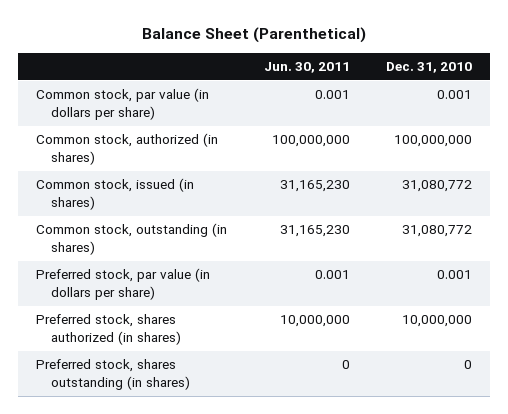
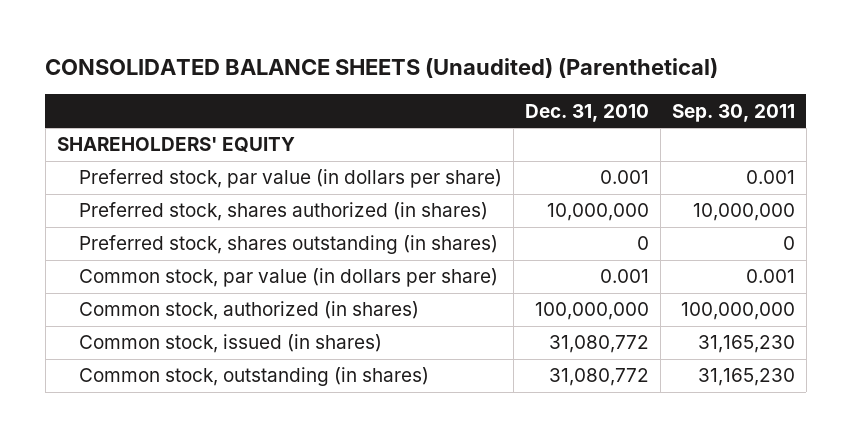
- Balance Sheet (Parenthetical)
+ CONSOLIDATED BALANCE SHEETS (Unaudited) (Parenthetical)
- | Jun. 30, 2011 | Dec. 31, 2010
+ | Dec. 31, 2010 | Sep. 30, 2011
+ SHAREHOLDERS' EQUITY
moved up: Preferred stock, par value (in dollars per share) | 0.001 | 0.001
moved up: Preferred stock, shares authorized (in shares) | 10,000,000 | 10,000,000
moved up: Preferred stock, shares outstanding (in shares) | 0 | 0

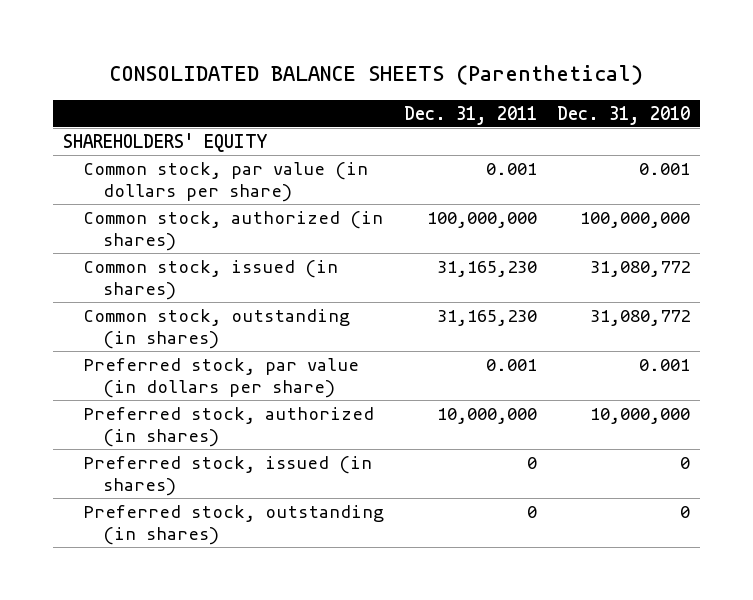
- CONSOLIDATED BALANCE SHEETS (Unaudited) (Parenthetical)
+ CONSOLIDATED BALANCE SHEETS (Parenthetical)
- | Dec. 31, 2010 | Sep. 30, 2011
+ | Dec. 31, 2011 | Dec. 31, 2010
- Preferred stock, shares authorized (in shares) | 10,000,000 | 10,000,000
- Preferred stock, shares outstanding (in shares) | 0 | 0
moved down: Preferred stock, par value (in dollars per share) | 0.001 | 0.001
+ Preferred stock, authorized (in shares) | 10,000,000 | 10,000,000
+ Preferred stock, issued (in shares) | 0 | 0
+ Preferred stock, outstanding (in shares) | 0 | 0

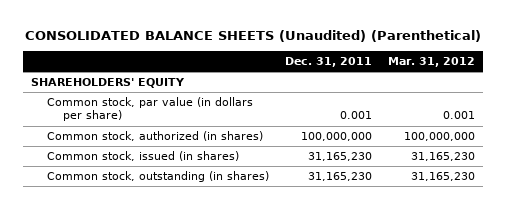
- CONSOLIDATED BALANCE SHEETS (Parenthetical)
+ CONSOLIDATED BALANCE SHEETS (Unaudited) (Parenthetical)
- | Dec. 31, 2011 | Dec. 31, 2010
+ | Dec. 31, 2011 | Mar. 31, 2012
- Preferred stock, par value (in dollars per share) | 0.001 | 0.001
- Preferred stock, authorized (in shares) | 10,000,000 | 10,000,000
- Preferred stock, issued (in shares) | 0 | 0
- Preferred stock, outstanding (in shares) | 0 | 0

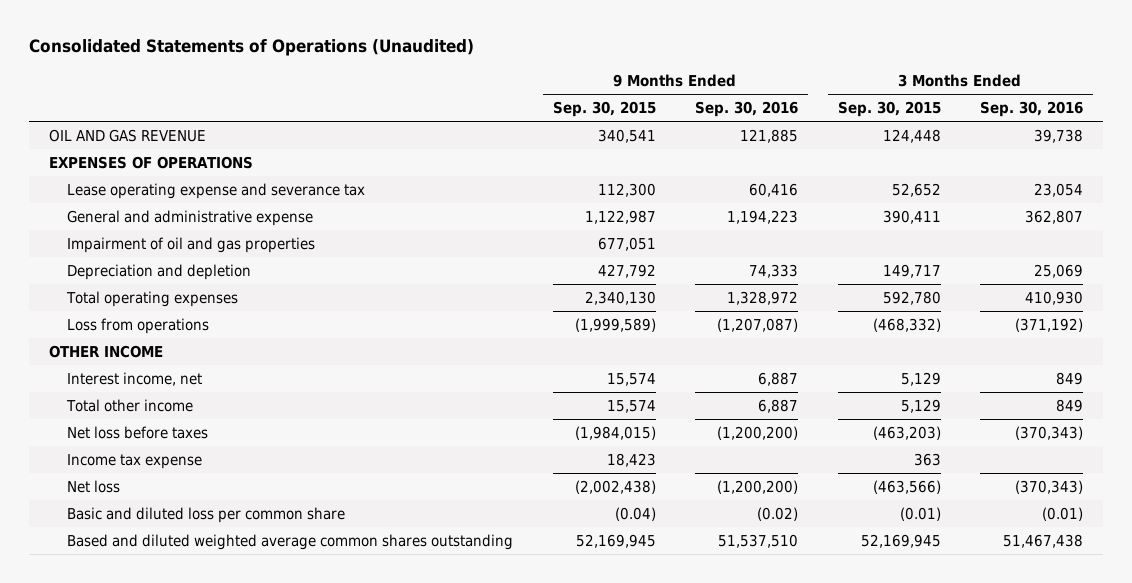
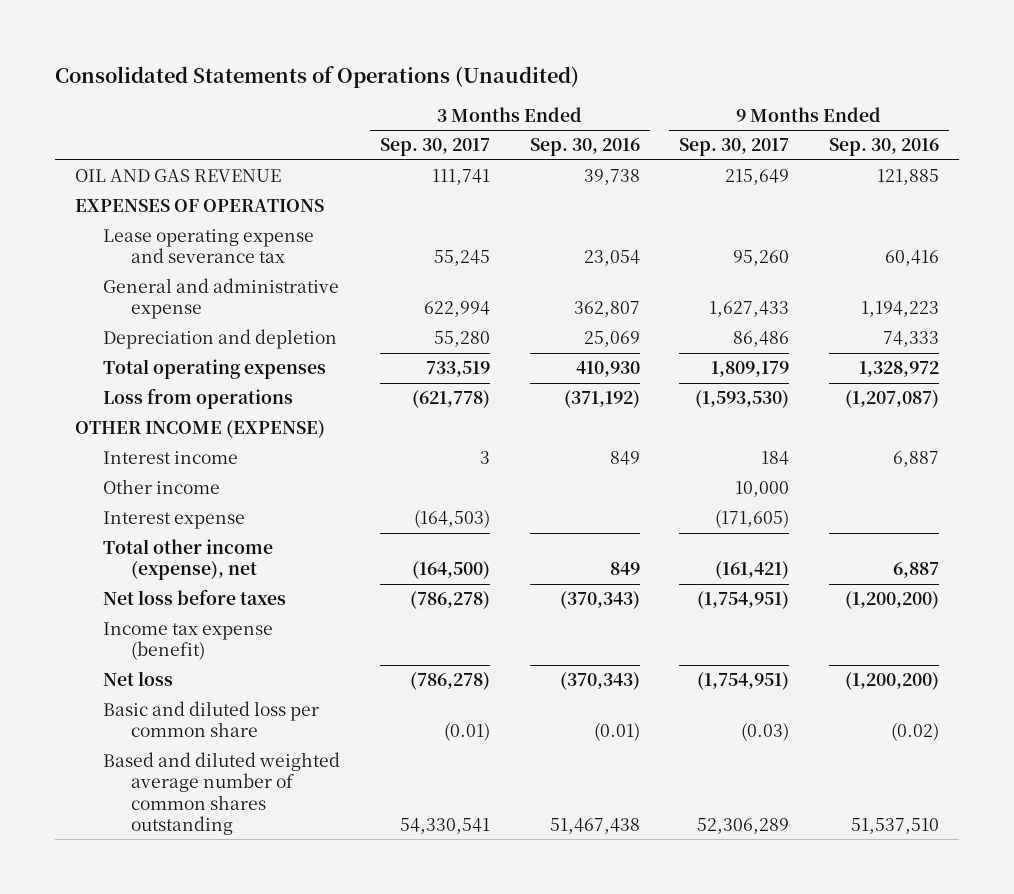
- | 9 Months Ended Sep. 30, 2015 | 9 Months Ended Sep. 30, 2016 | 3 Months Ended Sep. 30, 2015 | 3 Months Ended Sep. 30, 2016
+ | 3 Months Ended Sep. 30, 2017 | 3 Months Ended Sep. 30, 2016 | 9 Months Ended Sep. 30, 2017 | 9 Months Ended Sep. 30, 2016
- Impairment of oil and gas properties | 677,051 | | |
- OTHER INCOME
- Interest income, net | 15,574 | 6,887 | 5,129 | 849
- Total other income | 15,574 | 6,887 | 5,129 | 849
+ OTHER INCOME (EXPENSE)
+ Interest income | 3 | 849 | 184 | 6,887
+ Other income | | | 10,000 |
+ Interest expense | (164,503) | | (171,605) |
+ Total other income (expense), net | (164,500) | 849 | (161,421) | 6,887
- Income tax expense | 18,423 | | 363 |
+ Income tax expense (benefit)
- Based and diluted weighted average common shares outstanding | 52,169,945 | 51,537,510 | 52,169,945 | 51,467,438
+ Based and diluted weighted average number of common shares outstanding | 54,330,541 | 51,467,438 | 52,306,289 | 51,537,510

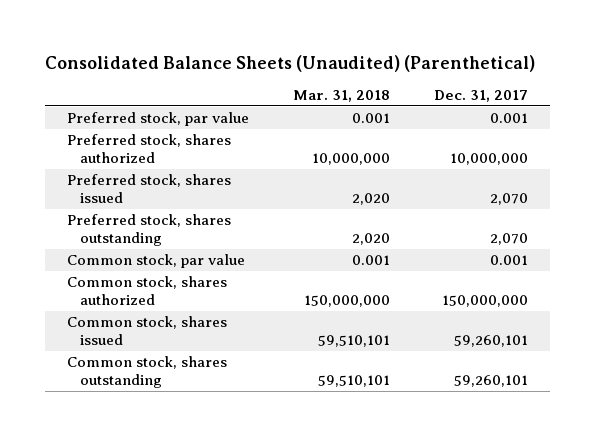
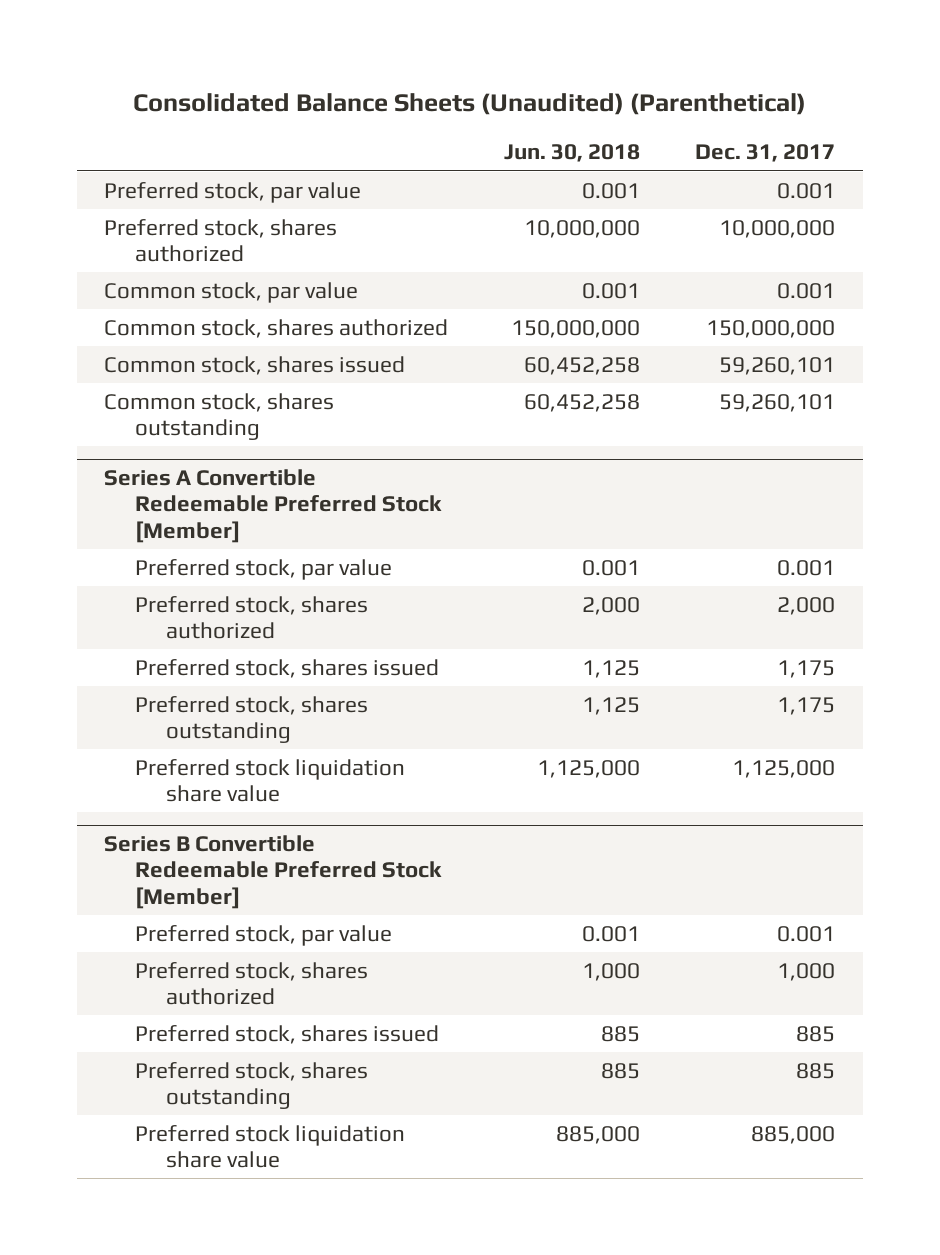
- | Mar. 31, 2018 | Dec. 31, 2017
+ | Jun. 30, 2018 | Dec. 31, 2017
- Preferred stock, shares issued | 2,020 | 2,070
- Preferred stock, shares outstanding | 2,020 | 2,070
+ Series A Convertible Redeemable Preferred Stock [Member]
+ Preferred stock, par value | 0.001 | 0.001
+ Preferred stock, shares authorized | 2,000 | 2,000
+ Preferred stock, shares issued | 1,125 | 1,175
+ Preferred stock, shares outstanding | 1,125 | 1,175
+ Preferred stock liquidation share value | 1,125,000 | 1,125,000
+ Series B Convertible Redeemable Preferred Stock [Member]
+ Preferred stock, par value | 0.001 | 0.001
+ Preferred stock, shares authorized | 1,000 | 1,000
+ Preferred stock, shares issued | 885 | 885
+ Preferred stock, shares outstanding | 885 | 885
+ Preferred stock liquidation share value | 885,000 | 885,000

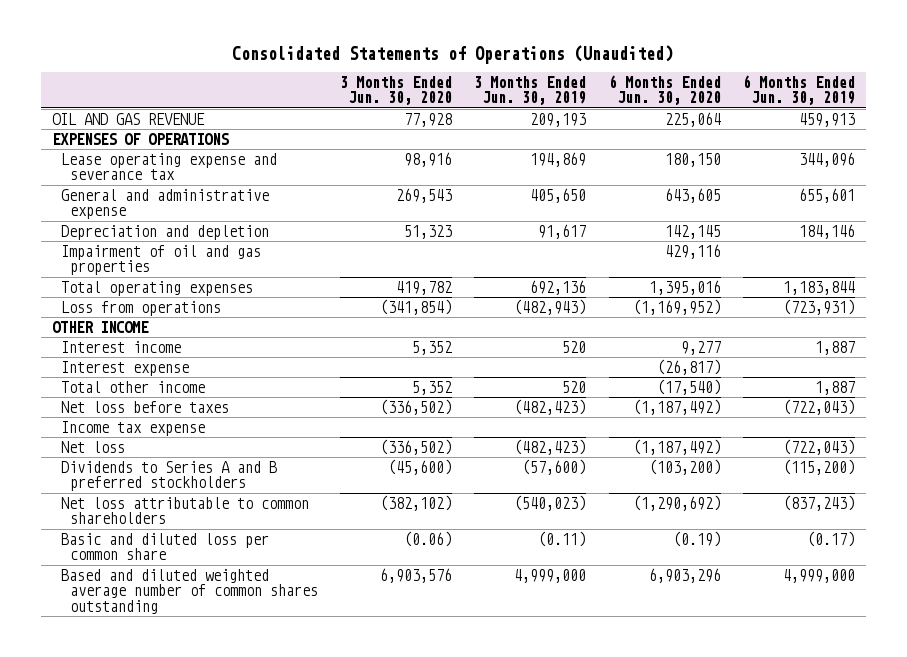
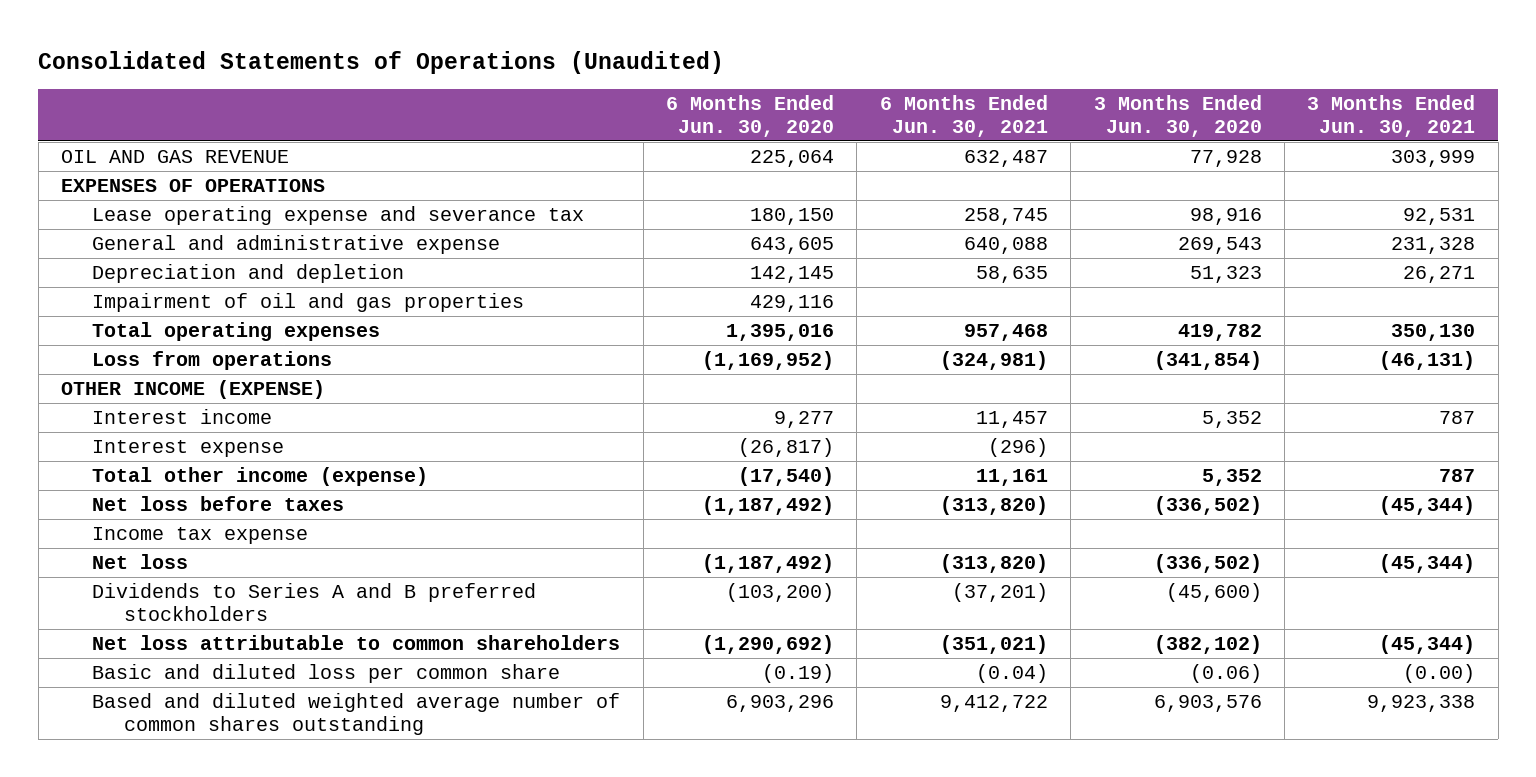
- | 3 Months Ended Jun. 30, 2020 | 3 Months Ended Jun. 30, 2019 | 6 Months Ended Jun. 30, 2020 | 6 Months Ended Jun. 30, 2019
+ | 6 Months Ended Jun. 30, 2020 | 6 Months Ended Jun. 30, 2021 | 3 Months Ended Jun. 30, 2020 | 3 Months Ended Jun. 30, 2021
- OTHER INCOME
+ OTHER INCOME (EXPENSE)
- Total other income | 5,352 | 520 | (17,540) | 1,887
+ Total other income (expense) | (17,540) | 11,161 | 5,352 | 787

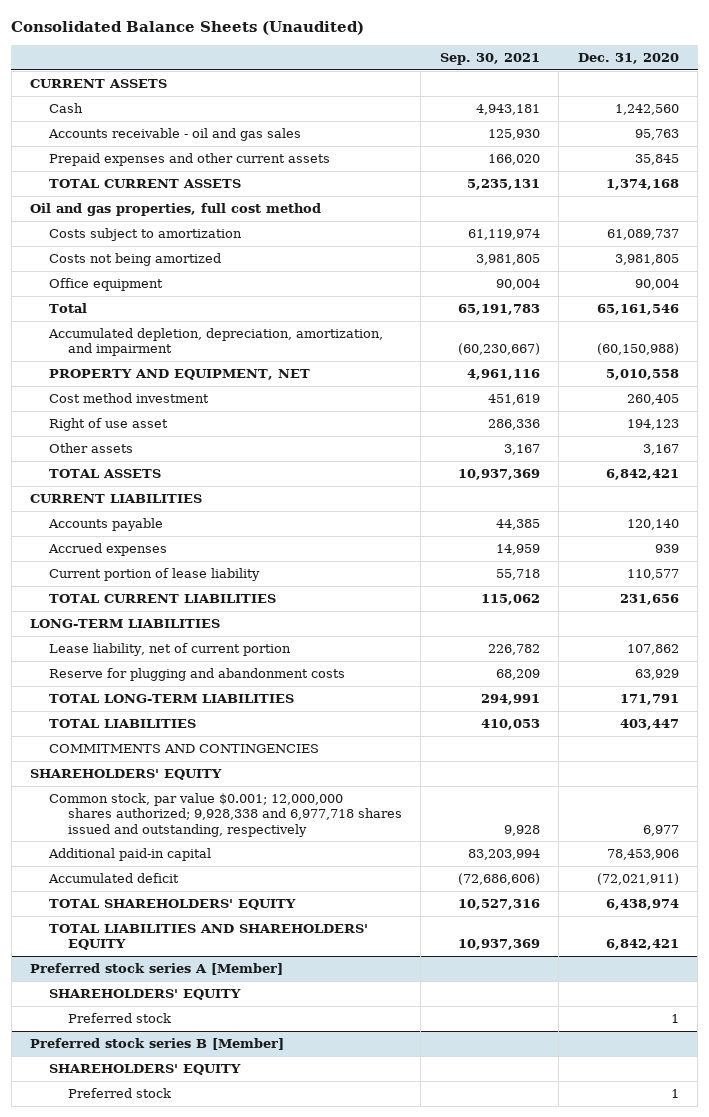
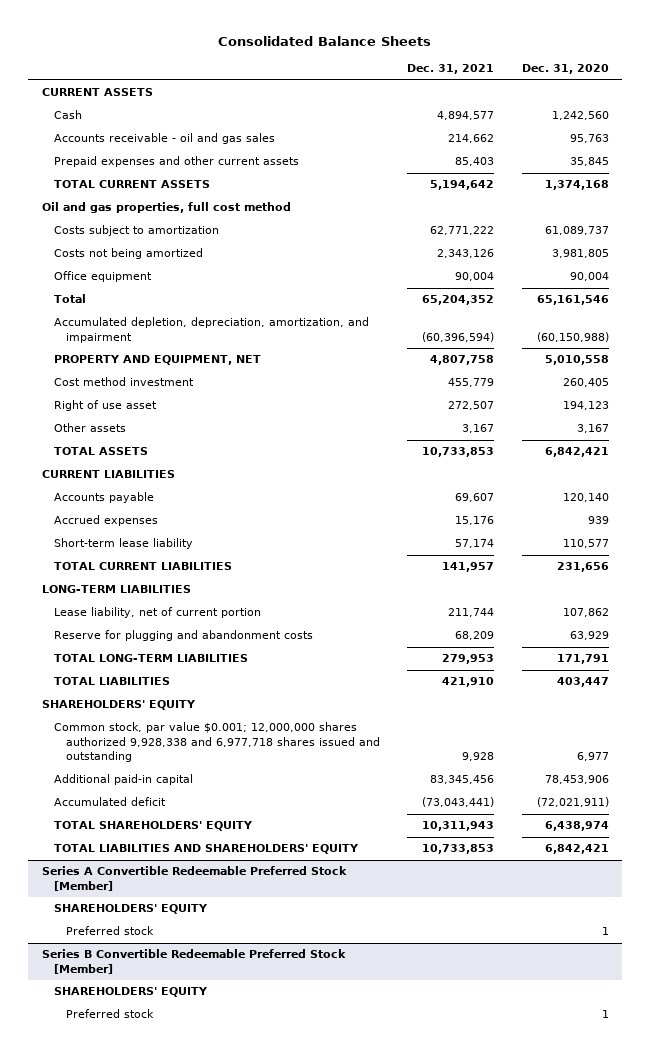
- Consolidated Balance Sheets (Unaudited)
+ Consolidated Balance Sheets
- | Sep. 30, 2021 | Dec. 31, 2020
+ | Dec. 31, 2021 | Dec. 31, 2020
- Current portion of lease liability | 55,718 | 110,577
+ Short-term lease liability | 57,174 | 110,577
- COMMITMENTS AND CONTINGENCIES
- Common stock, par value $0.001; 12,000,000 shares authorized; 9,928,338 and 6,977,718 shares issued and outstanding, respectively | 9,928 | 6,977
+ Common stock, par value $0.001; 12,000,000 shares authorized 9,928,338 and 6,977,718 shares issued and outstanding | 9,928 | 6,977
- Preferred stock series A [Member]
+ Series A Convertible Redeemable Preferred Stock [Member]
- Preferred stock series B [Member]
+ Series B Convertible Redeemable Preferred Stock [Member]

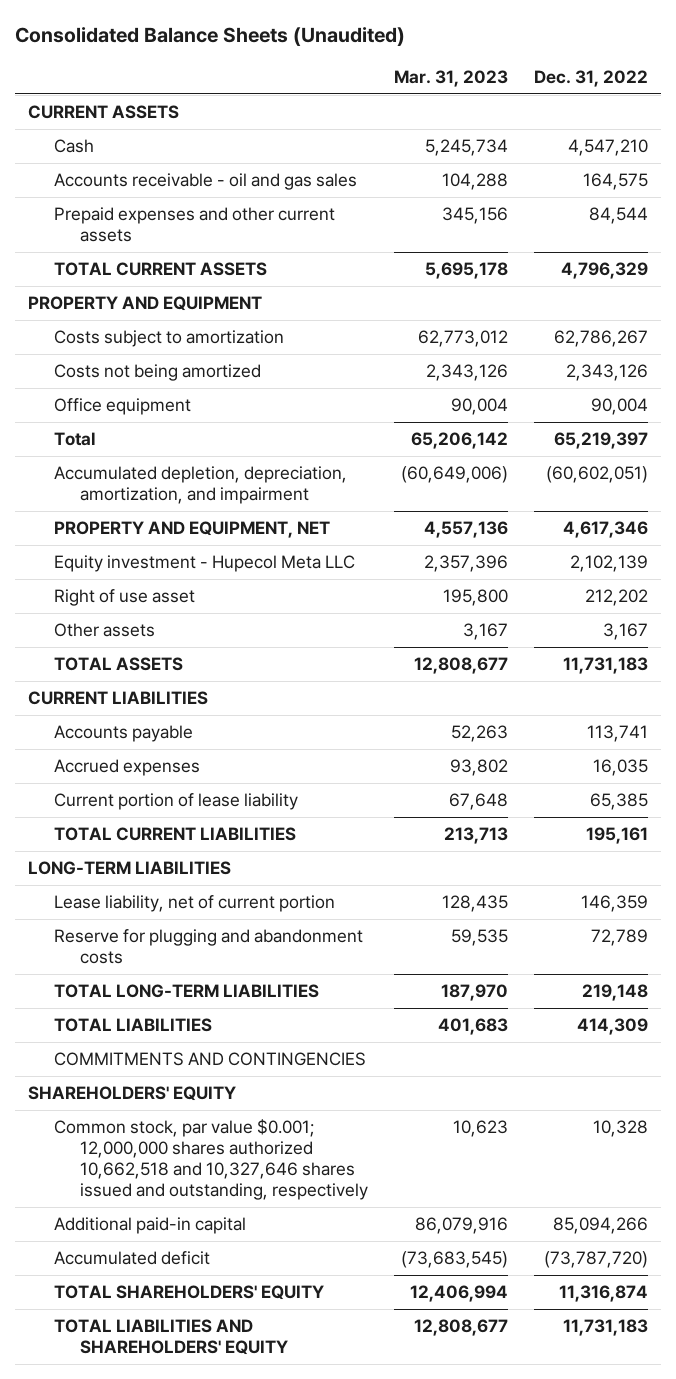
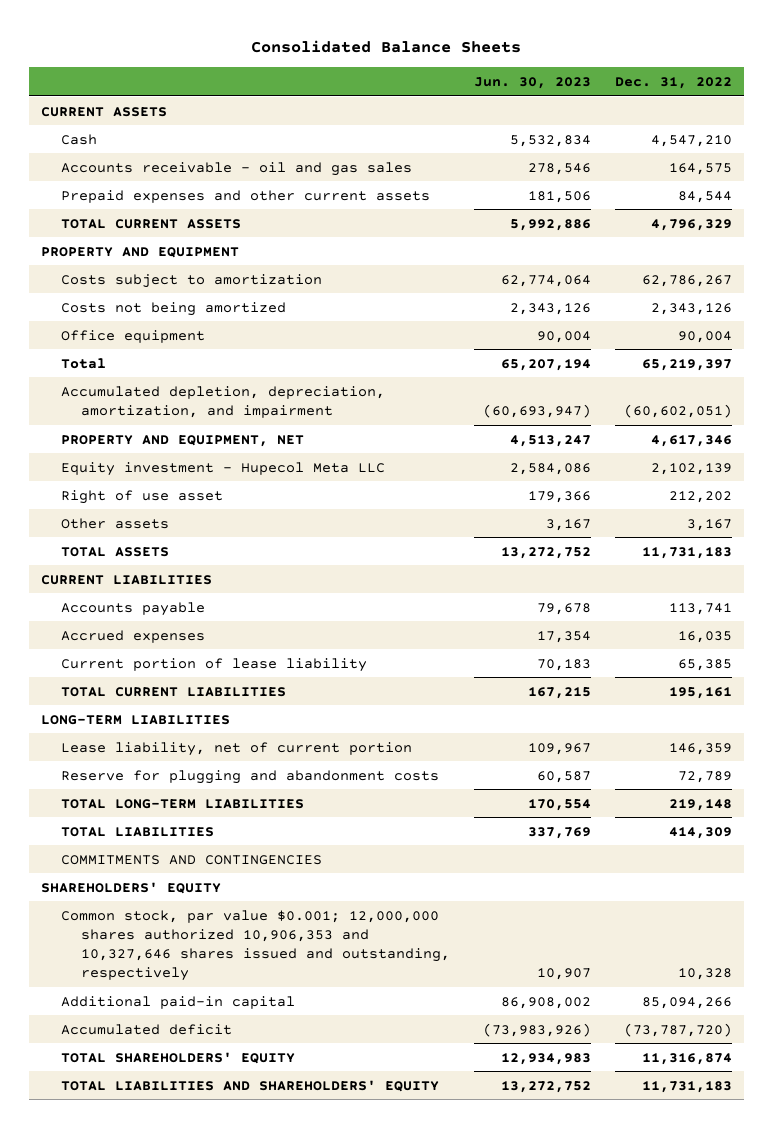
- Consolidated Balance Sheets (Unaudited)
+ Consolidated Balance Sheets
- | Mar. 31, 2023 | Dec. 31, 2022
+ | Jun. 30, 2023 | Dec. 31, 2022
- Common stock, par value $0.001; 12,000,000 shares authorized 10,662,518 and 10,327,646 shares issued and outstanding, respectively | 10,623 | 10,328
+ Common stock, par value $0.001; 12,000,000 shares authorized 10,906,353 and 10,327,646 shares issued and outstanding, respectively | 10,907 | 10,328

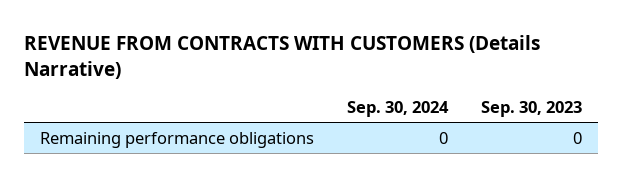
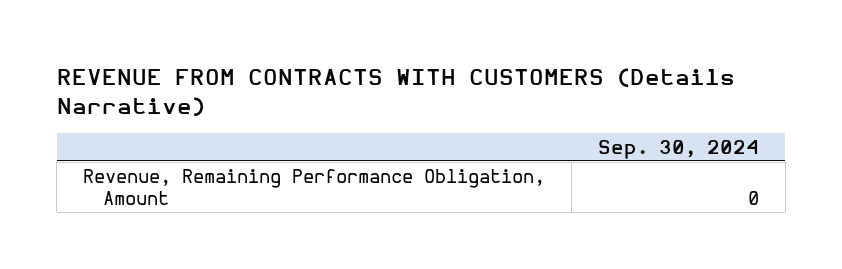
- | Sep. 30, 2024 | Sep. 30, 2023
+ | Sep. 30, 2024
- Remaining performance obligations | 0 | 0
+ Revenue, Remaining Performance Obligation, Amount | 0

